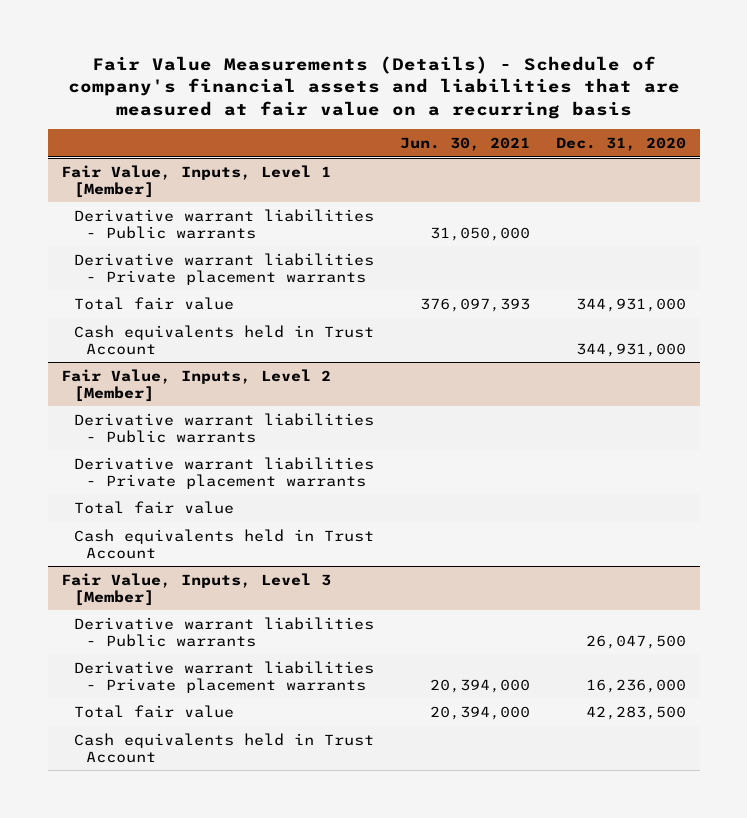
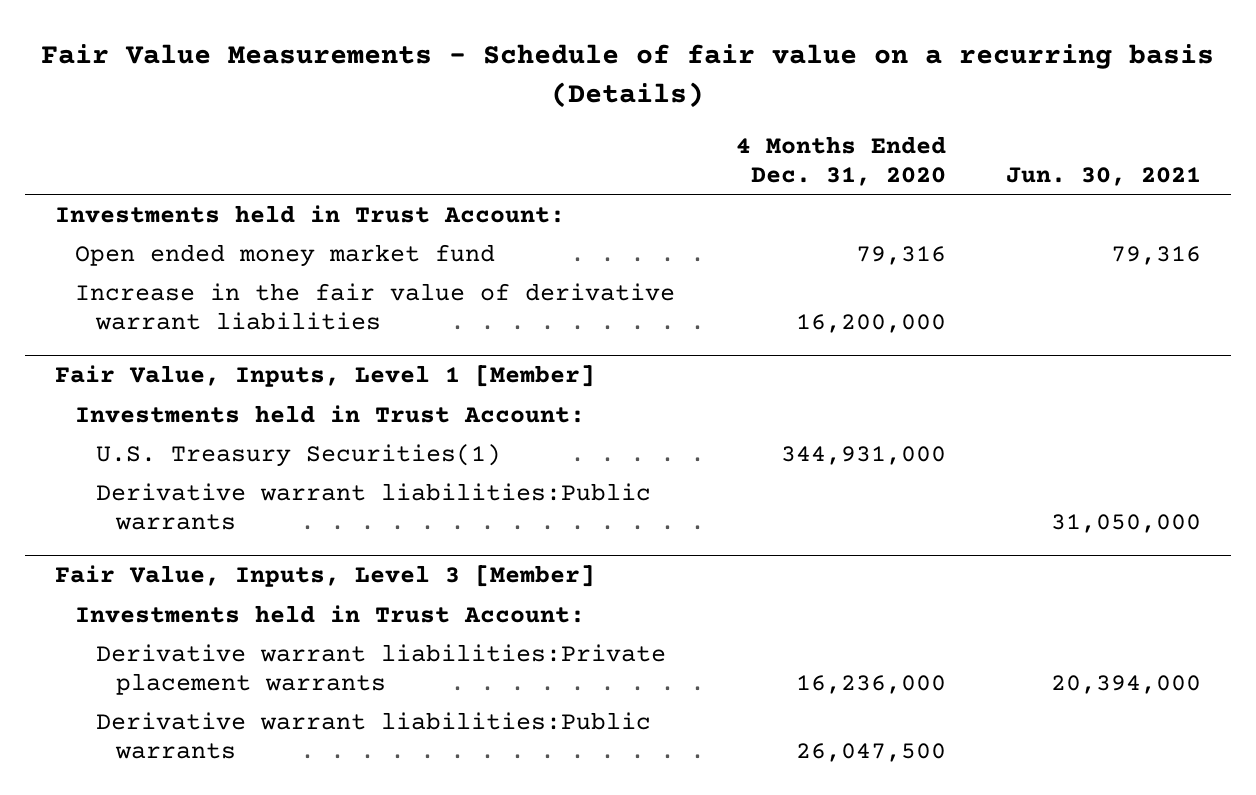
- Fair Value Measurements (Details) - Schedule of company's financial assets and liabilities that are measured at fair value on a recurring basis
+ Fair Value Measurements - Schedule of fair value on a recurring basis (Details)
- | Jun. 30, 2021 | Dec. 31, 2020
+ | 4 Months Ended Dec. 31, 2020 | Jun. 30, 2021
+ Investments held in Trust Account:
+ Open ended money market fund | 79,316 | 79,316
+ Increase in the fair value of derivative warrant liabilities | 16,200,000 |
@ Fair Value, Inputs, Level 1 [Member]
- Derivative warrant liabilities - Public warrants | 31,050,000 |
- Derivative warrant liabilities - Private placement warrants
- Total fair value | 376,097,393 | 344,931,000
- Cash equivalents held in Trust Account | | 344,931,000
- Fair Value, Inputs, Level 2 [Member]
- Derivative warrant liabilities - Public warrants
- Derivative warrant liabilities - Private placement warrants
- Total fair value
- Cash equivalents held in Trust Account
@ Fair Value, Inputs, Level 1 [Member]
+ Investments held in Trust Account:
+ U.S. Treasury Securities(1) | 344,931,000 |
+ Derivative warrant liabilities:Public warrants | | 31,050,000
@ Fair Value, Inputs, Level 3 [Member]
- Derivative warrant liabilities - Public warrants | | 26,047,500
- Derivative warrant liabilities - Private placement warrants | 20,394,000 | 16,236,000
- Total fair value | 20,394,000 | 42,283,500
- Cash equivalents held in Trust Account
+ Investments held in Trust Account:
+ Derivative warrant liabilities:Private placement warrants | 16,236,000 | 20,394,000
+ Derivative warrant liabilities:Public warrants | 26,047,500 |

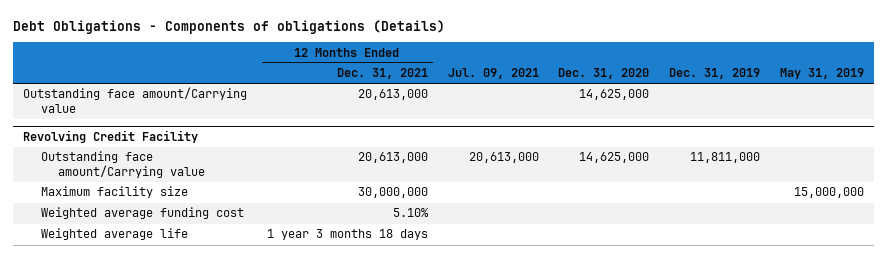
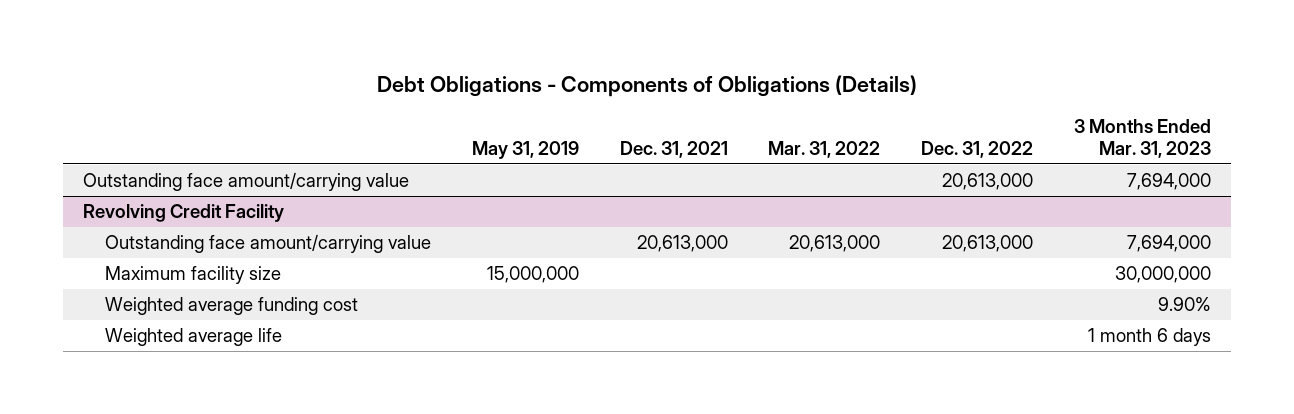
- Debt Obligations - Components of obligations (Details)
+ Debt Obligations - Components of Obligations (Details)
- | 12 Months Ended Dec. 31, 2021 | Jul. 09, 2021 | Dec. 31, 2020 | Dec. 31, 2019 | May 31, 2019
+ | May 31, 2019 | Dec. 31, 2021 | Mar. 31, 2022 | Dec. 31, 2022 | 3 Months Ended Mar. 31, 2023
- Outstanding face amount/Carrying value | 20,613,000 | | 14,625,000 | |
+ Outstanding face amount/carrying value | | | | 20,613,000 | 7,694,000
@ Revolving Credit Facility
- Outstanding face amount/Carrying value | 20,613,000 | 20,613,000 | 14,625,000 | 11,811,000 |
+ Outstanding face amount/carrying value | | 20,613,000 | 20,613,000 | 20,613,000 | 7,694,000

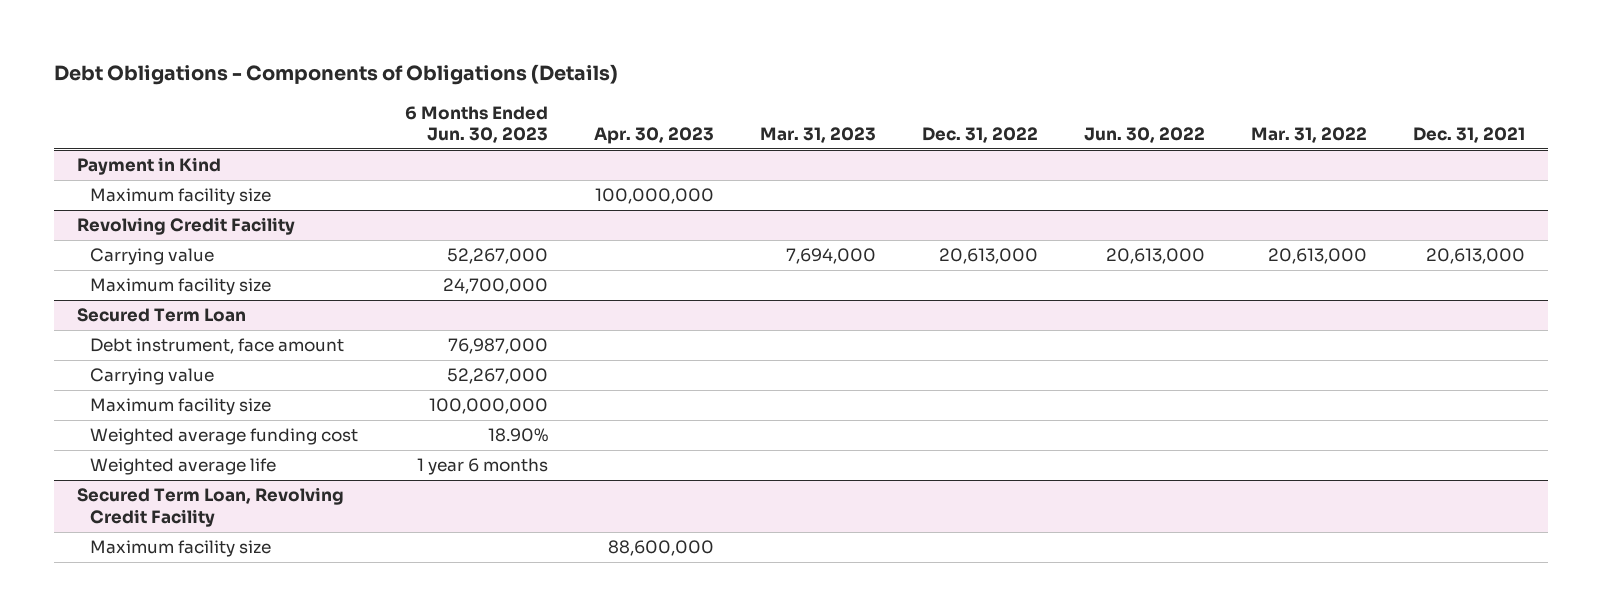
- | May 31, 2019 | Dec. 31, 2021 | Mar. 31, 2022 | Dec. 31, 2022 | 3 Months Ended Mar. 31, 2023
+ | 6 Months Ended Jun. 30, 2023 | Apr. 30, 2023 | Mar. 31, 2023 | Dec. 31, 2022 | Jun. 30, 2022 | Mar. 31, 2022 | Dec. 31, 2021
- Outstanding face amount/carrying value | | | | 20,613,000 | 7,694,000
+ Payment in Kind
+ Maximum facility size | | 100,000,000 | | | | |
@ Revolving Credit Facility
- Outstanding face amount/carrying value | | 20,613,000 | 20,613,000 | 20,613,000 | 7,694,000
+ Carrying value | 52,267,000 | | 7,694,000 | 20,613,000 | 20,613,000 | 20,613,000 | 20,613,000
- Weighted average funding cost | | | | | 9.90%
- Weighted average life | | | | | 1 month 6 days
+ Secured Term Loan
+ Debt instrument, face amount | 76,987,000 | | | | | |
+ Carrying value | 52,267,000 | | | | | |
+ Maximum facility size | 100,000,000 | | | | | |
+ Weighted average funding cost | 18.90% | | | | | |
+ Weighted average life | 1 year 6 months | | | | | |
+ Secured Term Loan, Revolving Credit Facility
+ Maximum facility size | | 88,600,000 | | | | |

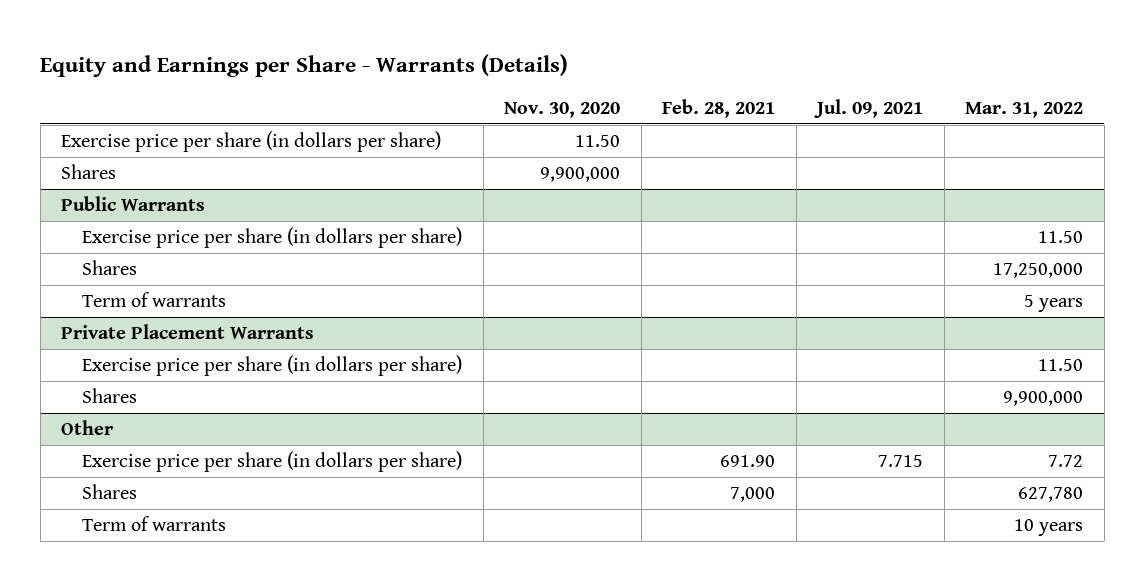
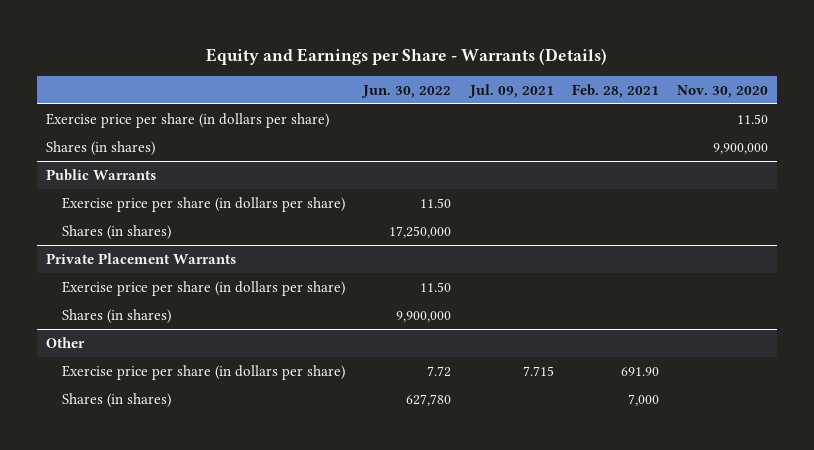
- | Nov. 30, 2020 | Feb. 28, 2021 | Jul. 09, 2021 | Mar. 31, 2022
+ | Jun. 30, 2022 | Jul. 09, 2021 | Feb. 28, 2021 | Nov. 30, 2020
- Shares | 9,900,000 | | |
+ Shares (in shares) | | | | 9,900,000
@ Public Warrants
- Shares | | | | 17,250,000
- Term of warrants | | | | 5 years
+ Shares (in shares) | 17,250,000 | | |
@ Private Placement Warrants
- Shares | | | | 9,900,000
+ Shares (in shares) | 9,900,000 | | |
@ Other
- Shares | | 7,000 | | 627,780
- Term of warrants | | | | 10 years
+ Shares (in shares) | 627,780 | | 7,000 |

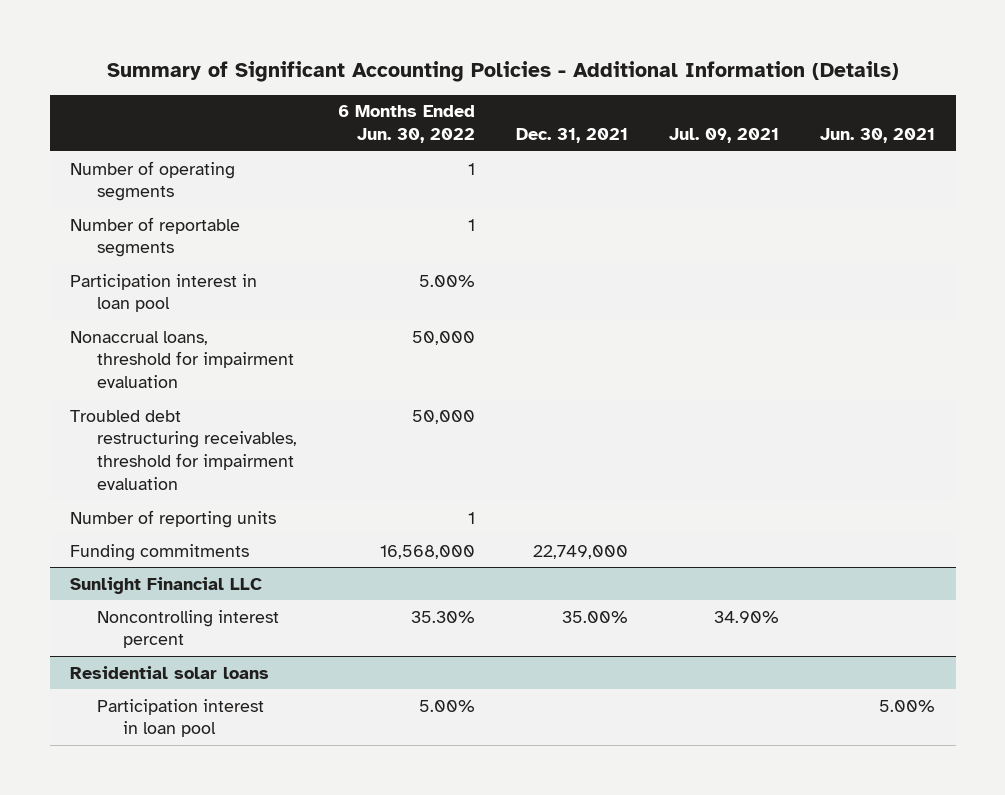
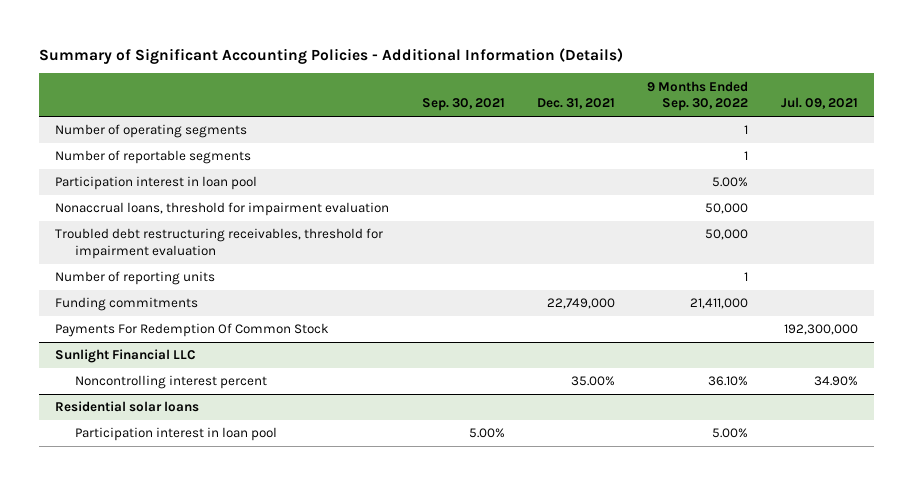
- | 6 Months Ended Jun. 30, 2022 | Dec. 31, 2021 | Jul. 09, 2021 | Jun. 30, 2021
+ | Sep. 30, 2021 | Dec. 31, 2021 | 9 Months Ended Sep. 30, 2022 | Jul. 09, 2021
+ Payments For Redemption Of Common Stock | | | | 192,300,000

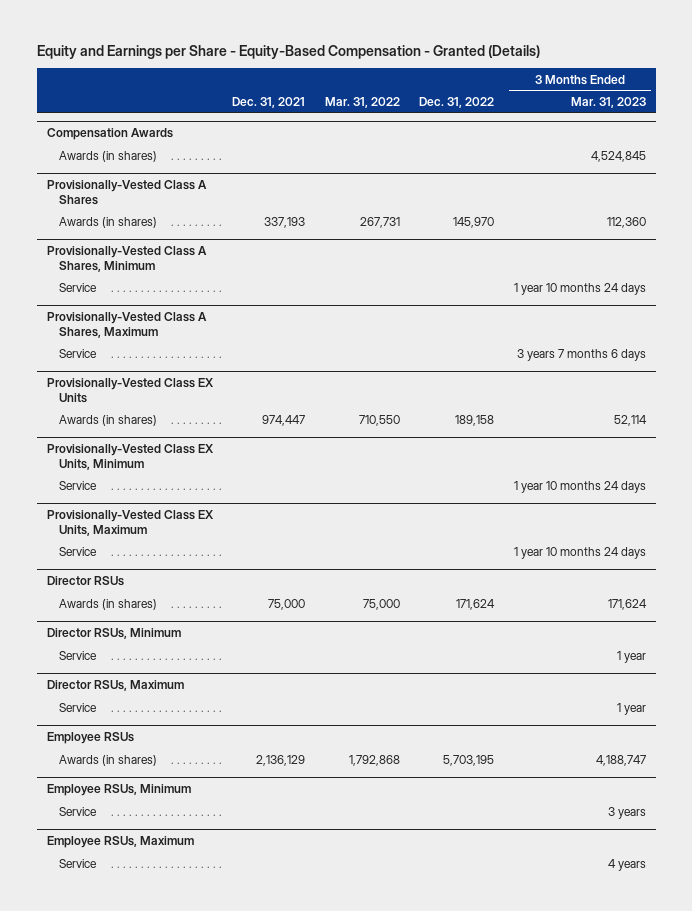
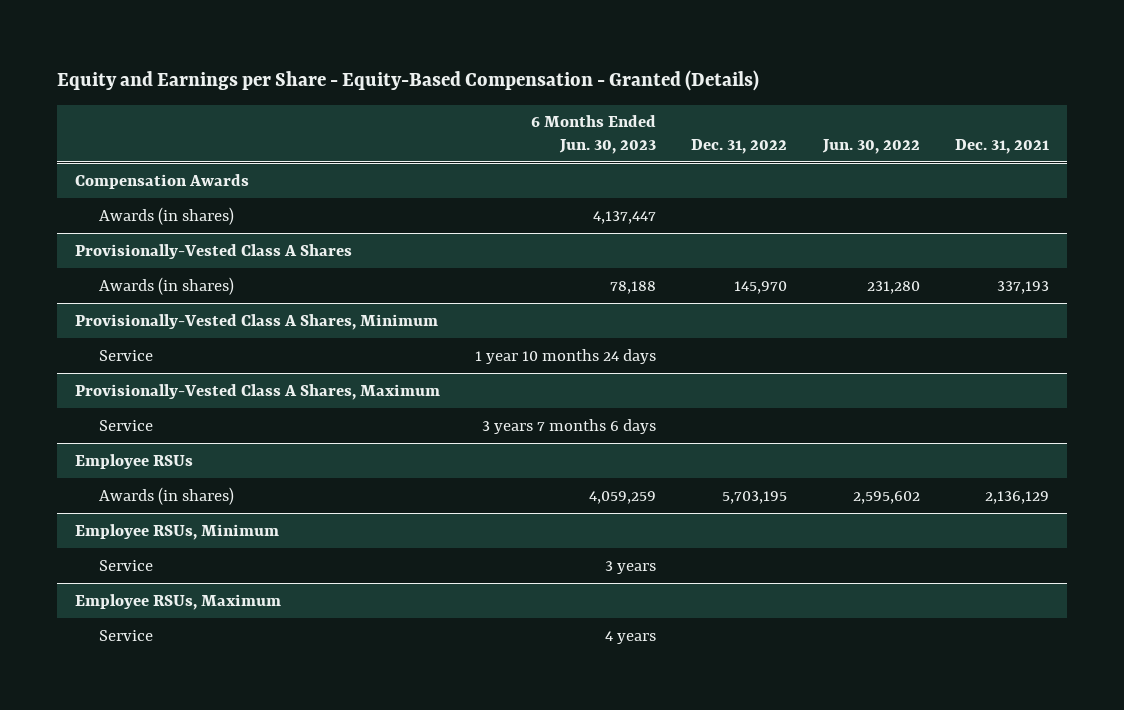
- | Dec. 31, 2021 | Mar. 31, 2022 | Dec. 31, 2022 | 3 Months Ended Mar. 31, 2023
+ | 6 Months Ended Jun. 30, 2023 | Dec. 31, 2022 | Jun. 30, 2022 | Dec. 31, 2021
- Provisionally-Vested Class EX Units
- Awards (in shares) | 974,447 | 710,550 | 189,158 | 52,114
- Provisionally-Vested Class EX Units, Minimum
- Service | | | | 1 year 10 months 24 days
- Provisionally-Vested Class EX Units, Maximum
- Service | | | | 1 year 10 months 24 days
- Director RSUs
- Awards (in shares) | 75,000 | 75,000 | 171,624 | 171,624
- Director RSUs, Minimum
- Service | | | | 1 year
- Director RSUs, Maximum
- Service | | | | 1 year

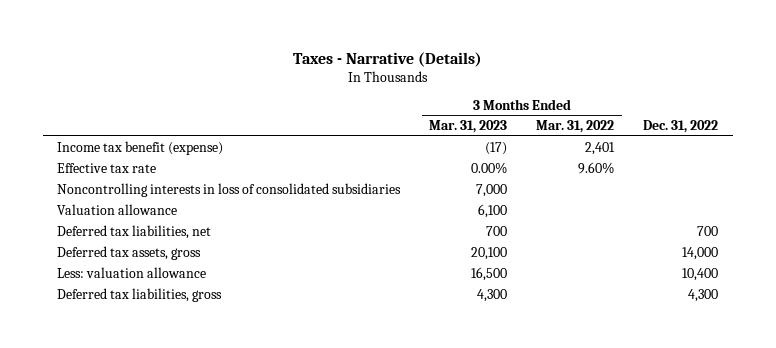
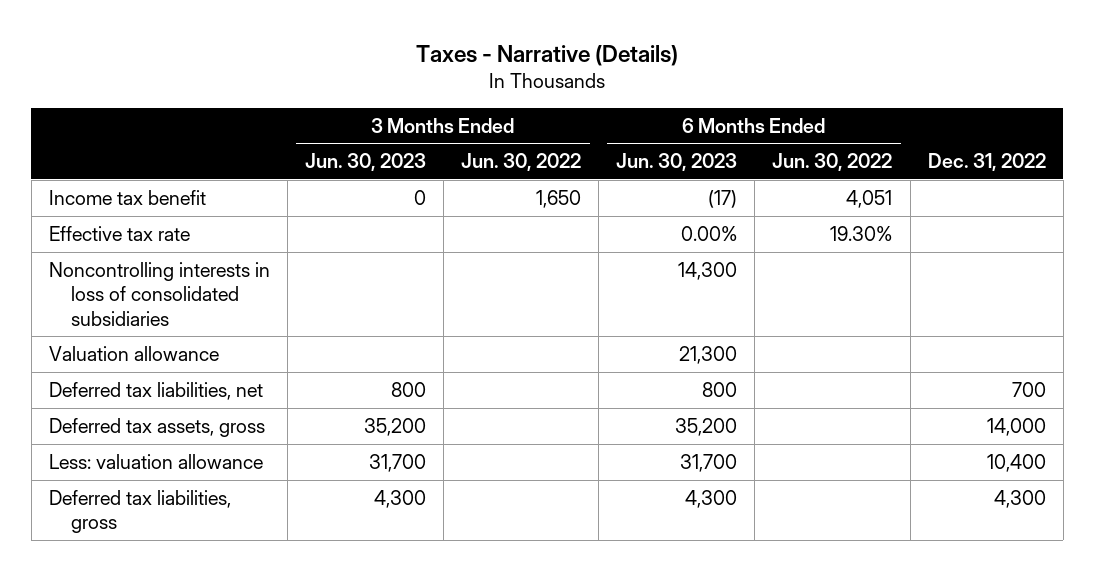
- | 3 Months Ended Mar. 31, 2023 | 3 Months Ended Mar. 31, 2022 | Dec. 31, 2022
+ | 3 Months Ended Jun. 30, 2023 | 3 Months Ended Jun. 30, 2022 | 6 Months Ended Jun. 30, 2023 | 6 Months Ended Jun. 30, 2022 | Dec. 31, 2022
- Income tax benefit (expense) | (17) | 2,401 |
+ Income tax benefit | 0 | 1,650 | (17) | 4,051 |

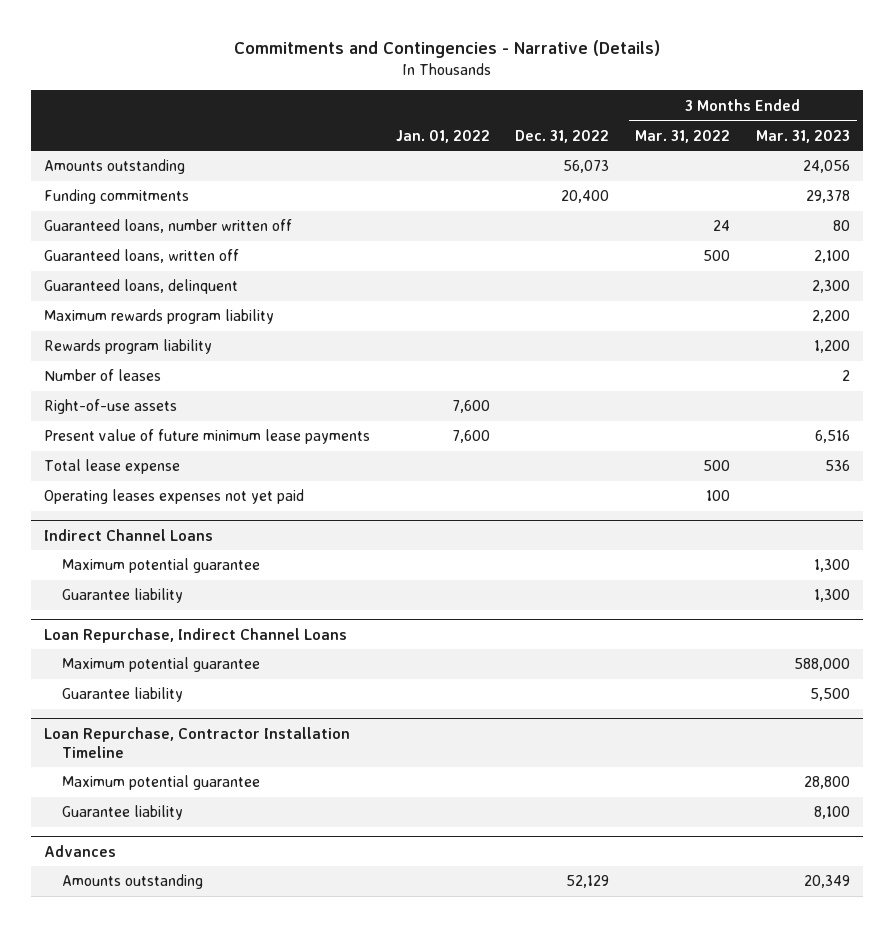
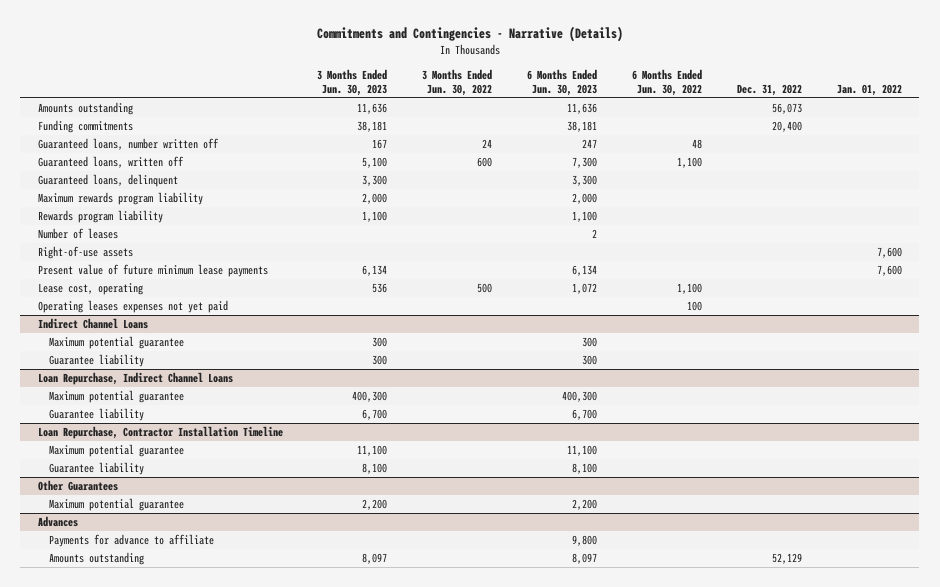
- | Jan. 01, 2022 | Dec. 31, 2022 | 3 Months Ended Mar. 31, 2022 | 3 Months Ended Mar. 31, 2023
+ | 3 Months Ended Jun. 30, 2023 | 3 Months Ended Jun. 30, 2022 | 6 Months Ended Jun. 30, 2023 | 6 Months Ended Jun. 30, 2022 | Dec. 31, 2022 | Jan. 01, 2022
- Total lease expense | | | 500 | 536
+ Lease cost, operating | 536 | 500 | 1,072 | 1,100 | |
+ Other Guarantees
+ Maximum potential guarantee | 2,200 | | 2,200 | | |
@ Advances
+ Payments for advance to affiliate | | | 9,800 | | |

